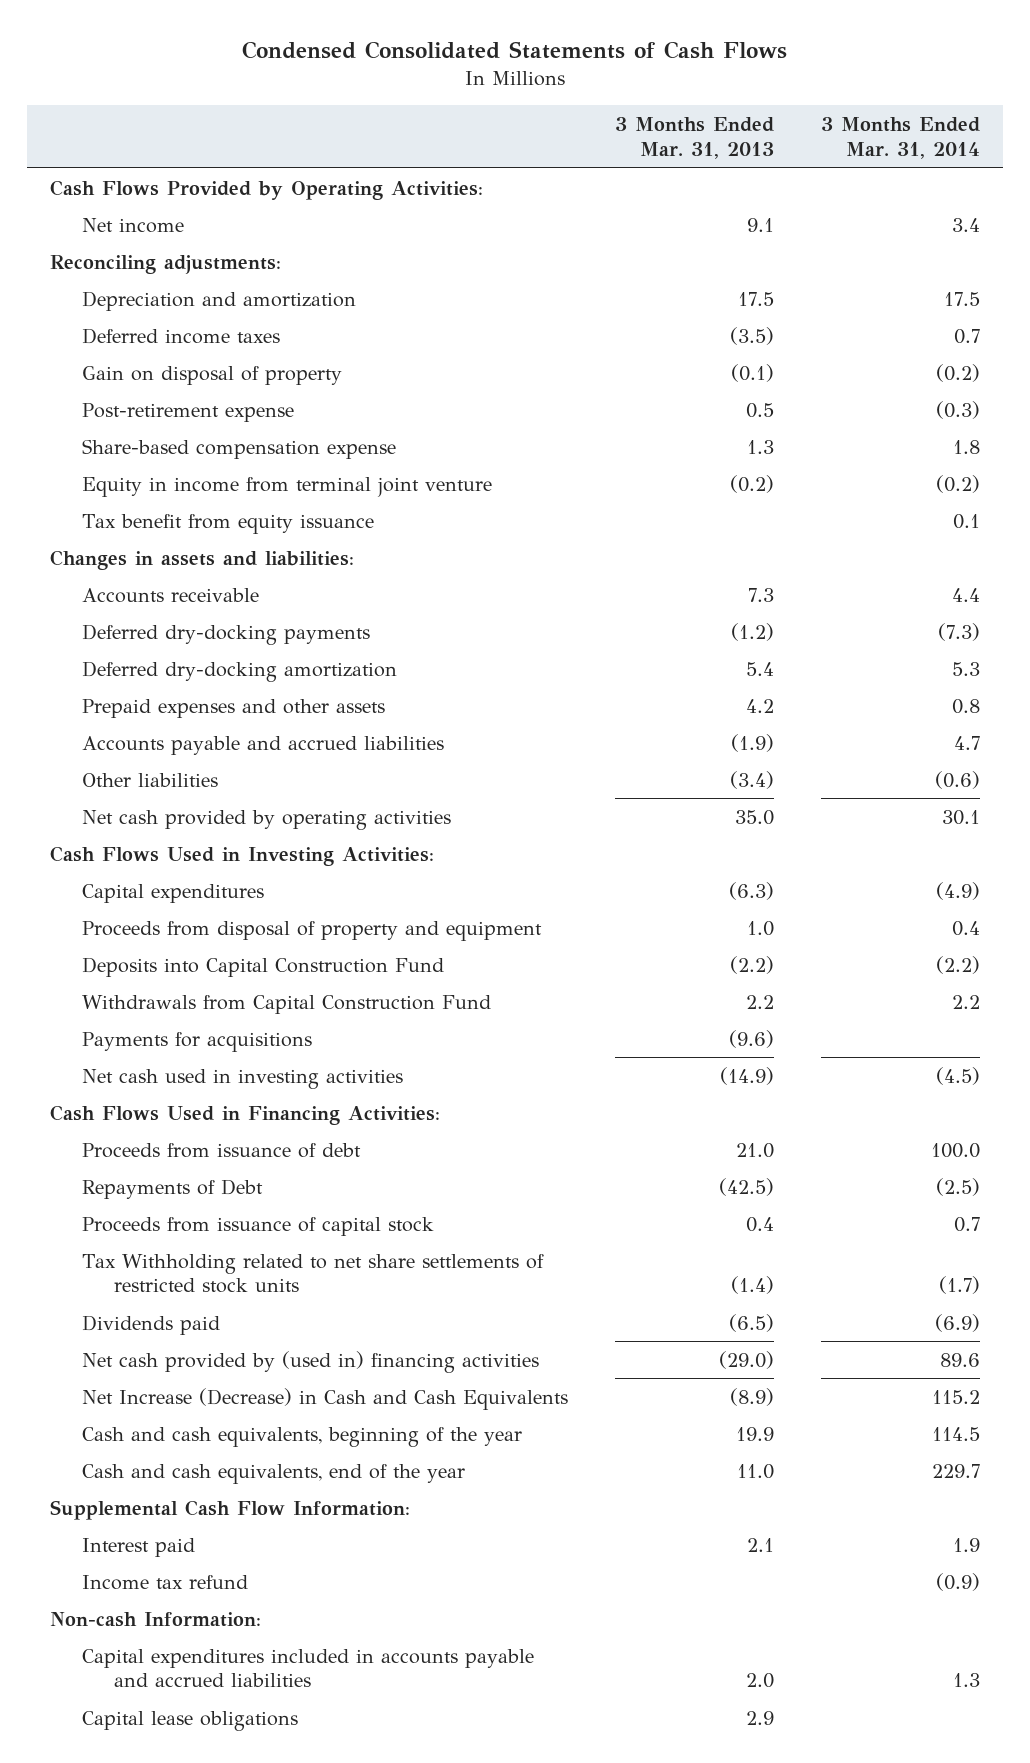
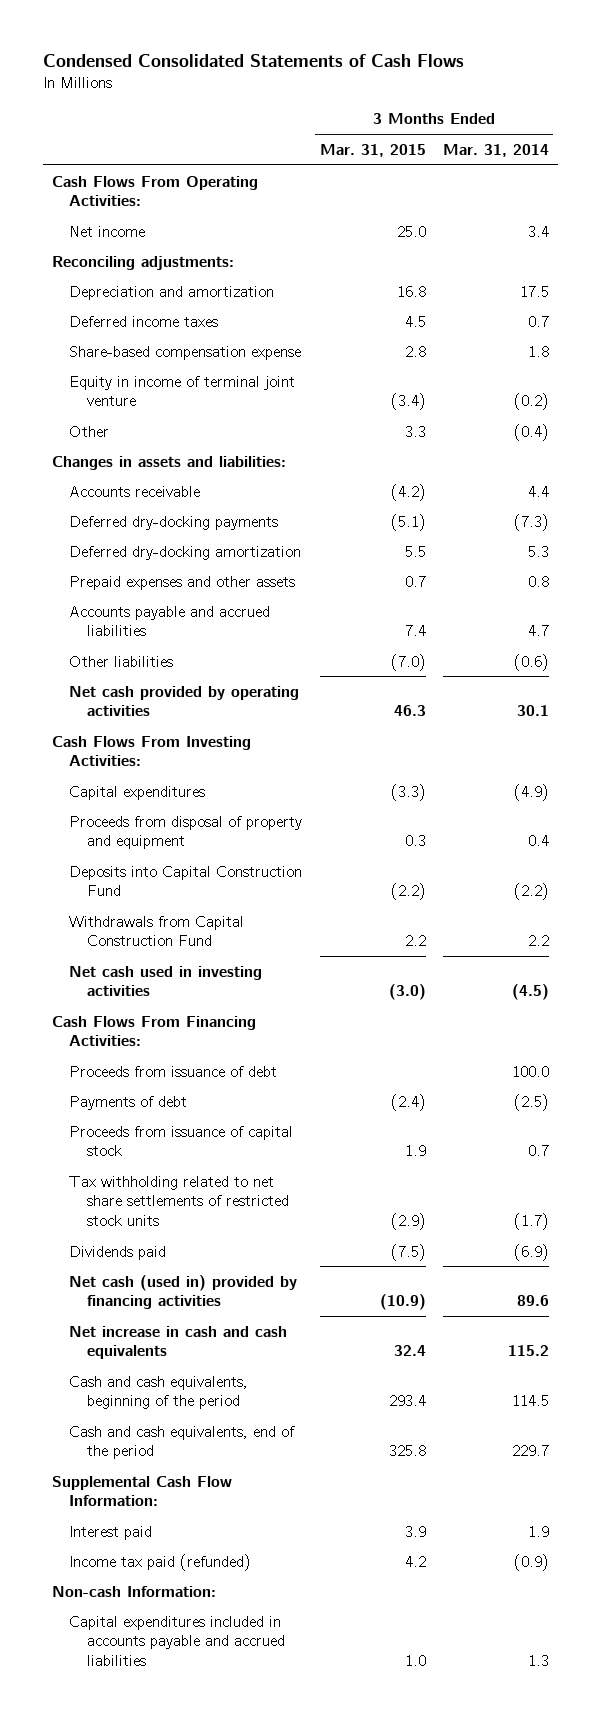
- | 3 Months Ended Mar. 31, 2013 | 3 Months Ended Mar. 31, 2014
+ | 3 Months Ended Mar. 31, 2015 | 3 Months Ended Mar. 31, 2014
- Cash Flows Provided by Operating Activities:
+ Cash Flows From Operating Activities:
- Gain on disposal of property | (0.1) | (0.2)
- Post-retirement expense | 0.5 | (0.3)
- Equity in income from terminal joint venture | (0.2) | (0.2)
- Tax benefit from equity issuance | | 0.1
+ Equity in income of terminal joint venture | (3.4) | (0.2)
+ Other | 3.3 | (0.4)
- Cash Flows Used in Investing Activities:
+ Cash Flows From Investing Activities:
- Payments for acquisitions | (9.6) |
- Cash Flows Used in Financing Activities:
+ Cash Flows From Financing Activities:
- Repayments of Debt | (42.5) | (2.5)
+ Payments of debt | (2.4) | (2.5)
- Tax Withholding related to net share settlements of restricted stock units | (1.4) | (1.7)
+ Tax withholding related to net share settlements of restricted stock units | (2.9) | (1.7)
- Net cash provided by (used in) financing activities | (29.0) | 89.6
- Net Increase (Decrease) in Cash and Cash Equivalents | (8.9) | 115.2
- Cash and cash equivalents, beginning of the year | 19.9 | 114.5
- Cash and cash equivalents, end of the year | 11.0 | 229.7
+ Net cash (used in) provided by financing activities | (10.9) | 89.6
+ Net increase in cash and cash equivalents | 32.4 | 115.2
+ Cash and cash equivalents, beginning of the period | 293.4 | 114.5
+ Cash and cash equivalents, end of the period | 325.8 | 229.7
- Income tax refund | | (0.9)
+ Income tax paid (refunded) | 4.2 | (0.9)
- Capital lease obligations | 2.9 |

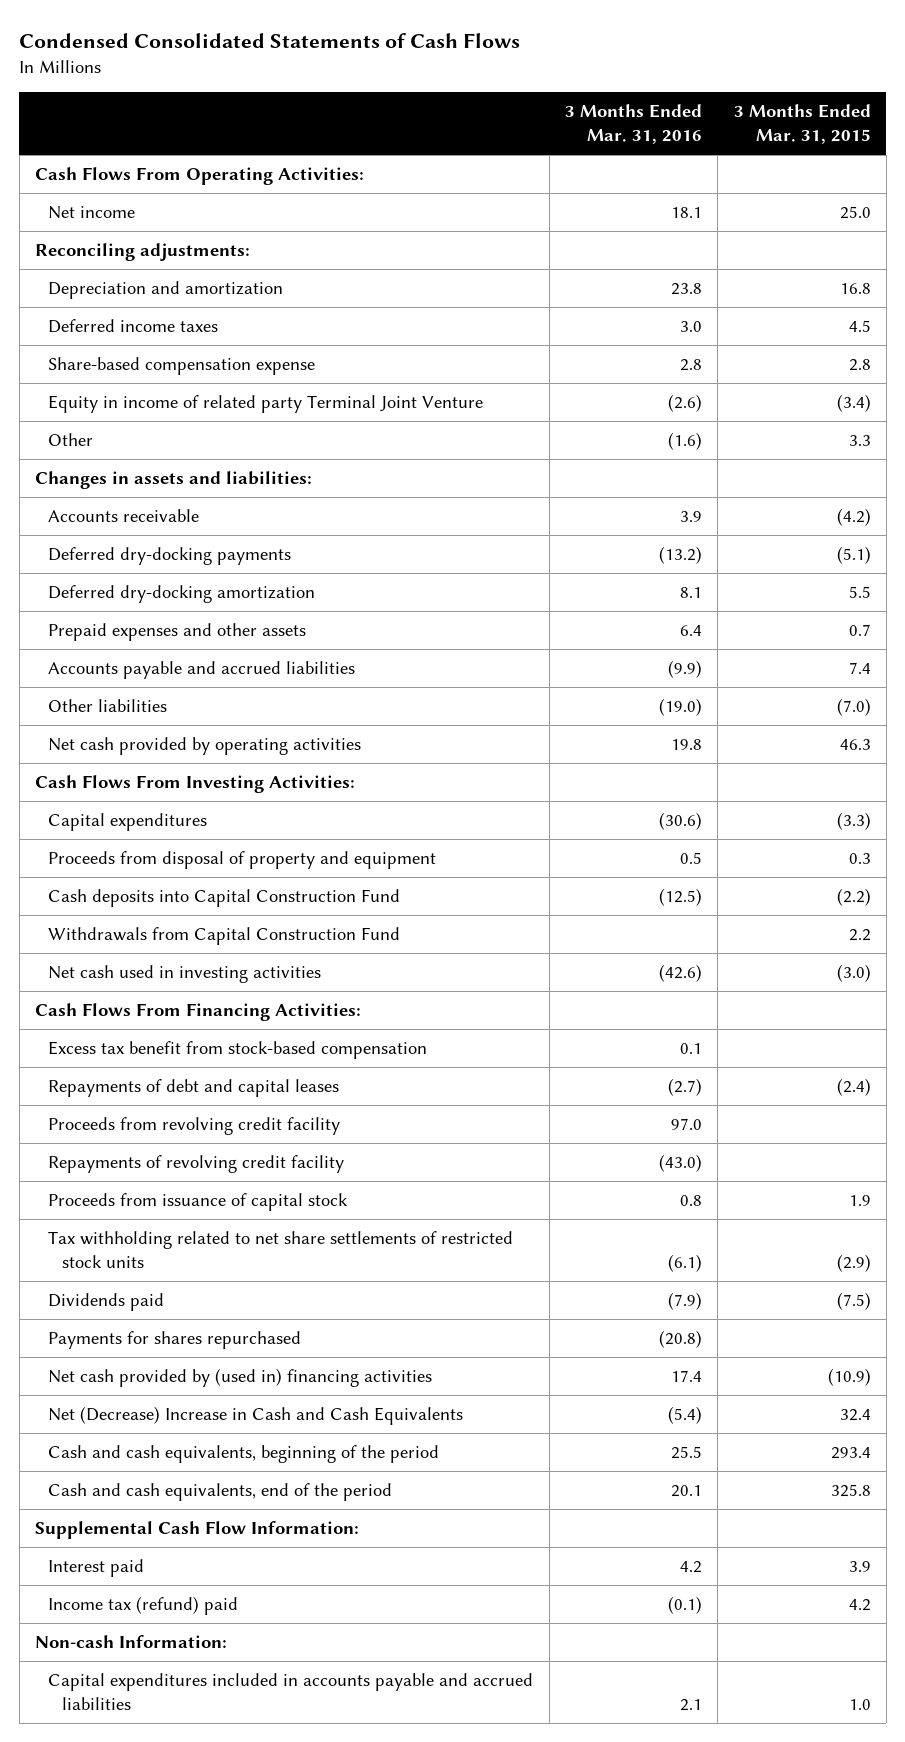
- | 3 Months Ended Mar. 31, 2015 | 3 Months Ended Mar. 31, 2014
+ | 3 Months Ended Mar. 31, 2016 | 3 Months Ended Mar. 31, 2015
- Equity in income of terminal joint venture | (3.4) | (0.2)
+ Equity in income of related party Terminal Joint Venture | (2.6) | (3.4)
- Deposits into Capital Construction Fund | (2.2) | (2.2)
+ Cash deposits into Capital Construction Fund | (12.5) | (2.2)
- Proceeds from issuance of debt | | 100.0
- Payments of debt | (2.4) | (2.5)
+ Excess tax benefit from stock-based compensation | 0.1 |
+ Repayments of debt and capital leases | (2.7) | (2.4)
+ Proceeds from revolving credit facility | 97.0 |
+ Repayments of revolving credit facility | (43.0) |
- Net cash (used in) provided by financing activities | (10.9) | 89.6
- Net increase in cash and cash equivalents | 32.4 | 115.2
+ Payments for shares repurchased | (20.8) |
+ Net cash provided by (used in) financing activities | 17.4 | (10.9)
+ Net (Decrease) Increase in Cash and Cash Equivalents | (5.4) | 32.4
- Income tax paid (refunded) | 4.2 | (0.9)
+ Income tax (refund) paid | (0.1) | 4.2

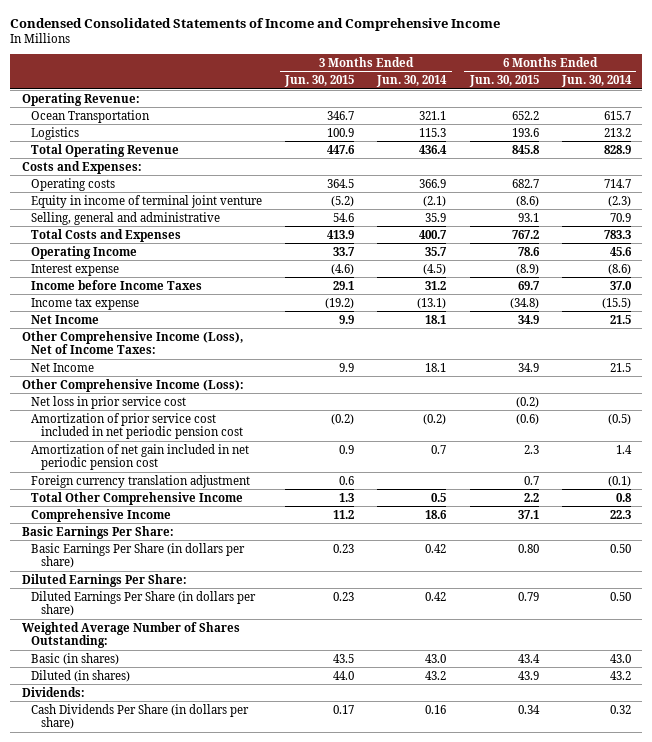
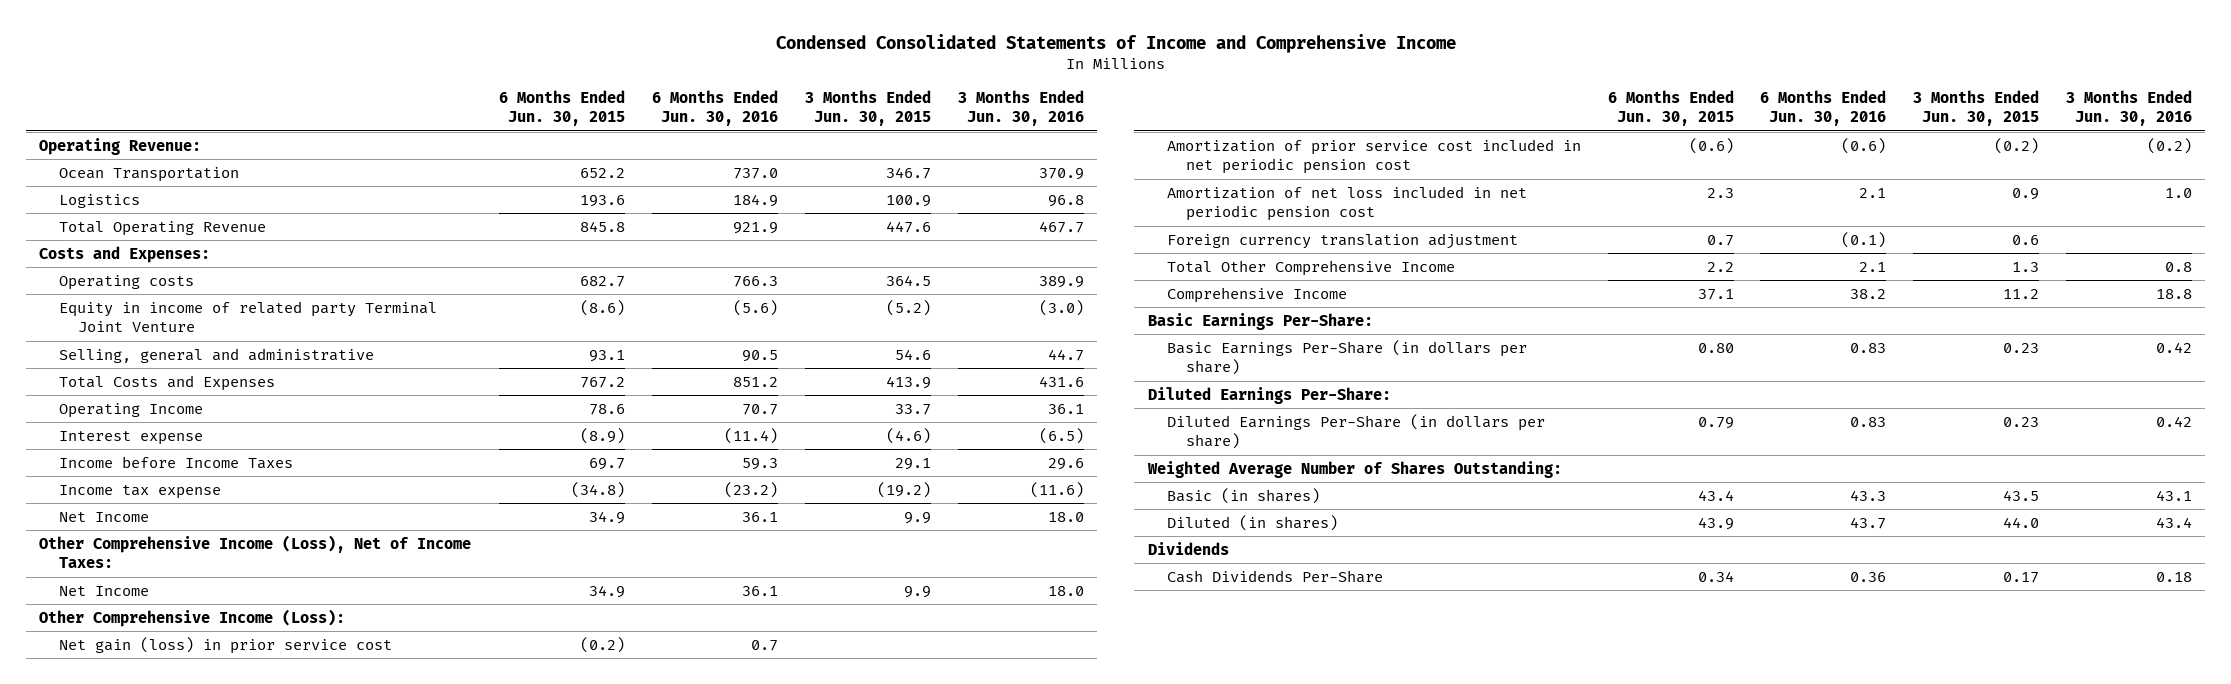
- | 3 Months Ended Jun. 30, 2015 | 3 Months Ended Jun. 30, 2014 | 6 Months Ended Jun. 30, 2015 | 6 Months Ended Jun. 30, 2014
+ | 6 Months Ended Jun. 30, 2015 | 6 Months Ended Jun. 30, 2016 | 3 Months Ended Jun. 30, 2015 | 3 Months Ended Jun. 30, 2016
- Equity in income of terminal joint venture | (5.2) | (2.1) | (8.6) | (2.3)
+ Equity in income of related party Terminal Joint Venture | (8.6) | (5.6) | (5.2) | (3.0)
- Net loss in prior service cost | | | (0.2) |
+ Net gain (loss) in prior service cost | (0.2) | 0.7 | |
- Amortization of net gain included in net periodic pension cost | 0.9 | 0.7 | 2.3 | 1.4
+ Amortization of net loss included in net periodic pension cost | 2.3 | 2.1 | 0.9 | 1.0
- Basic Earnings Per Share:
- Basic Earnings Per Share (in dollars per share) | 0.23 | 0.42 | 0.80 | 0.50
- Diluted Earnings Per Share:
- Diluted Earnings Per Share (in dollars per share) | 0.23 | 0.42 | 0.79 | 0.50
+ Basic Earnings Per-Share:
+ Basic Earnings Per-Share (in dollars per share) | 0.80 | 0.83 | 0.23 | 0.42
+ Diluted Earnings Per-Share:
+ Diluted Earnings Per-Share (in dollars per share) | 0.79 | 0.83 | 0.23 | 0.42
- Dividends:
- Cash Dividends Per Share (in dollars per share) | 0.17 | 0.16 | 0.34 | 0.32
+ Dividends
+ Cash Dividends Per-Share | 0.34 | 0.36 | 0.17 | 0.18

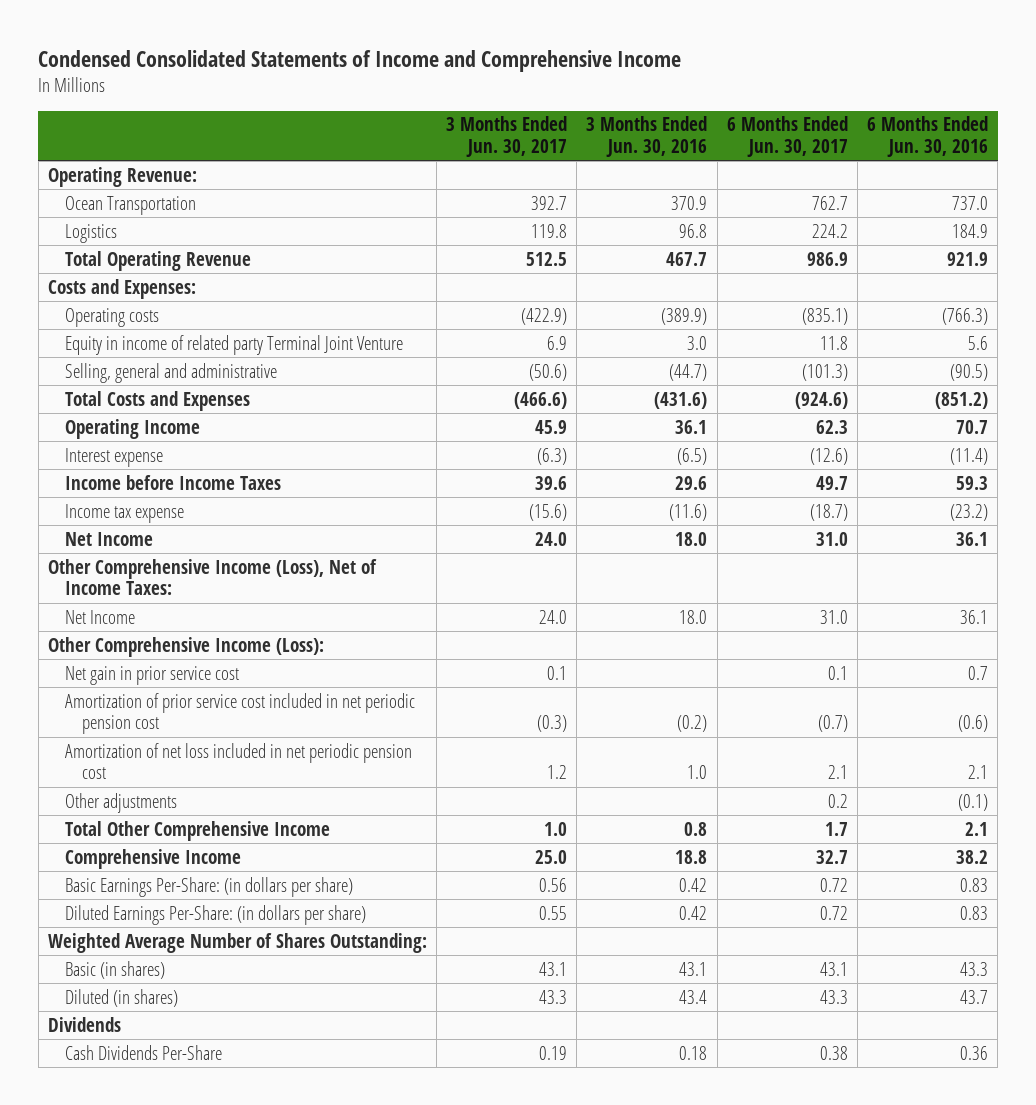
- | 6 Months Ended Jun. 30, 2015 | 6 Months Ended Jun. 30, 2016 | 3 Months Ended Jun. 30, 2015 | 3 Months Ended Jun. 30, 2016
+ | 3 Months Ended Jun. 30, 2017 | 3 Months Ended Jun. 30, 2016 | 6 Months Ended Jun. 30, 2017 | 6 Months Ended Jun. 30, 2016
- Operating costs | 682.7 | 766.3 | 364.5 | 389.9
- Equity in income of related party Terminal Joint Venture | (8.6) | (5.6) | (5.2) | (3.0)
- Selling, general and administrative | 93.1 | 90.5 | 54.6 | 44.7
- Total Costs and Expenses | 767.2 | 851.2 | 413.9 | 431.6
+ Operating costs | (422.9) | (389.9) | (835.1) | (766.3)
+ Equity in income of related party Terminal Joint Venture | 6.9 | 3.0 | 11.8 | 5.6
+ Selling, general and administrative | (50.6) | (44.7) | (101.3) | (90.5)
+ Total Costs and Expenses | (466.6) | (431.6) | (924.6) | (851.2)
- Net gain (loss) in prior service cost | (0.2) | 0.7 | |
+ Net gain in prior service cost | 0.1 | | 0.1 | 0.7
- Foreign currency translation adjustment | 0.7 | (0.1) | 0.6 |
+ Other adjustments | | | 0.2 | (0.1)
- Basic Earnings Per-Share:
- Basic Earnings Per-Share (in dollars per share) | 0.80 | 0.83 | 0.23 | 0.42
- Diluted Earnings Per-Share:
- Diluted Earnings Per-Share (in dollars per share) | 0.79 | 0.83 | 0.23 | 0.42
+ Basic Earnings Per-Share: (in dollars per share) | 0.56 | 0.42 | 0.72 | 0.83
+ Diluted Earnings Per-Share: (in dollars per share) | 0.55 | 0.42 | 0.72 | 0.83

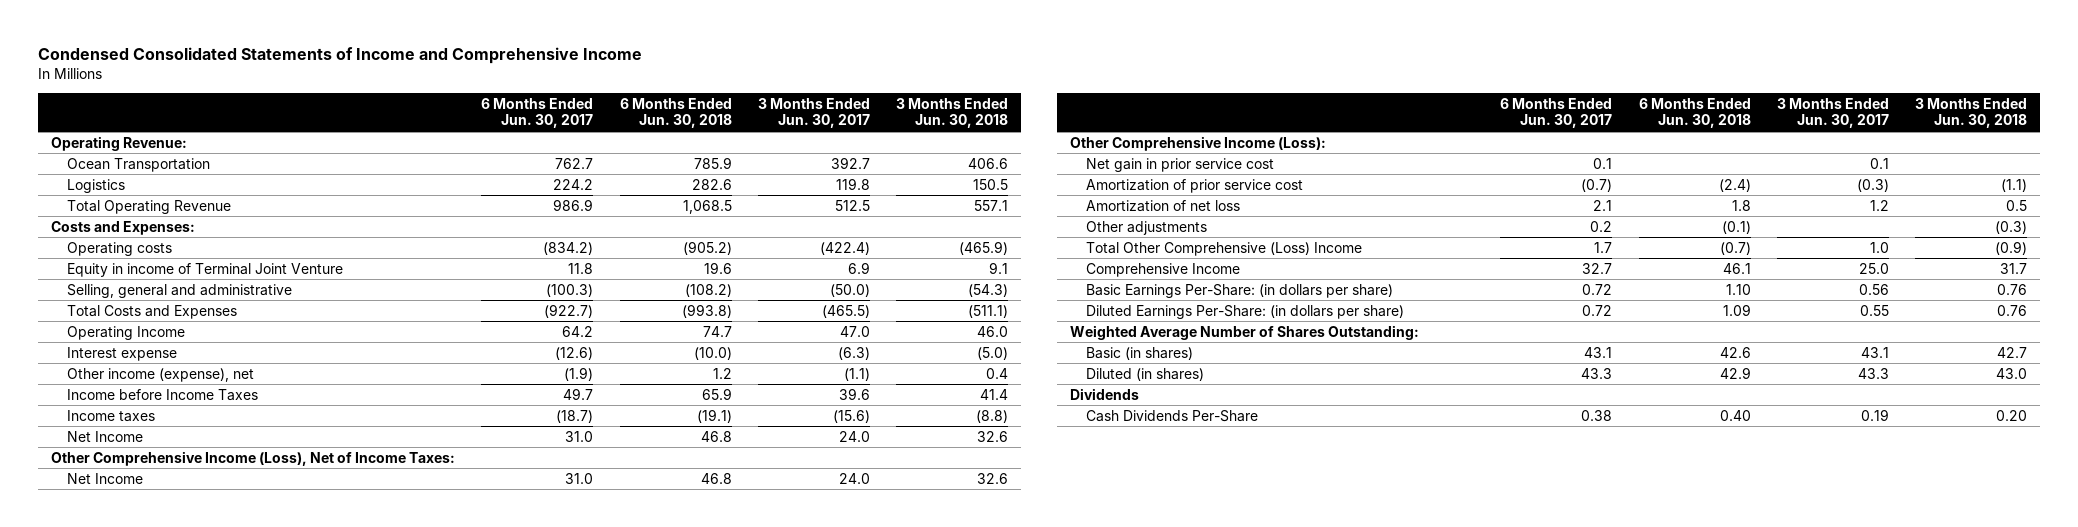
- | 3 Months Ended Jun. 30, 2017 | 3 Months Ended Jun. 30, 2016 | 6 Months Ended Jun. 30, 2017 | 6 Months Ended Jun. 30, 2016
+ | 6 Months Ended Jun. 30, 2017 | 6 Months Ended Jun. 30, 2018 | 3 Months Ended Jun. 30, 2017 | 3 Months Ended Jun. 30, 2018
- Operating costs | (422.9) | (389.9) | (835.1) | (766.3)
- Equity in income of related party Terminal Joint Venture | 6.9 | 3.0 | 11.8 | 5.6
- Selling, general and administrative | (50.6) | (44.7) | (101.3) | (90.5)
- Total Costs and Expenses | (466.6) | (431.6) | (924.6) | (851.2)
- Operating Income | 45.9 | 36.1 | 62.3 | 70.7
+ Operating costs | (834.2) | (905.2) | (422.4) | (465.9)
+ Equity in income of Terminal Joint Venture | 11.8 | 19.6 | 6.9 | 9.1
+ Selling, general and administrative | (100.3) | (108.2) | (50.0) | (54.3)
+ Total Costs and Expenses | (922.7) | (993.8) | (465.5) | (511.1)
+ Operating Income | 64.2 | 74.7 | 47.0 | 46.0
+ Other income (expense), net | (1.9) | 1.2 | (1.1) | 0.4
- Income tax expense | (15.6) | (11.6) | (18.7) | (23.2)
+ Income taxes | (18.7) | (19.1) | (15.6) | (8.8)
- Amortization of prior service cost included in net periodic pension cost | (0.3) | (0.2) | (0.7) | (0.6)
- Amortization of net loss included in net periodic pension cost | 1.2 | 1.0 | 2.1 | 2.1
+ Amortization of prior service cost | (0.7) | (2.4) | (0.3) | (1.1)
+ Amortization of net loss | 2.1 | 1.8 | 1.2 | 0.5
- Total Other Comprehensive Income | 1.0 | 0.8 | 1.7 | 2.1
+ Total Other Comprehensive (Loss) Income | 1.7 | (0.7) | 1.0 | (0.9)

